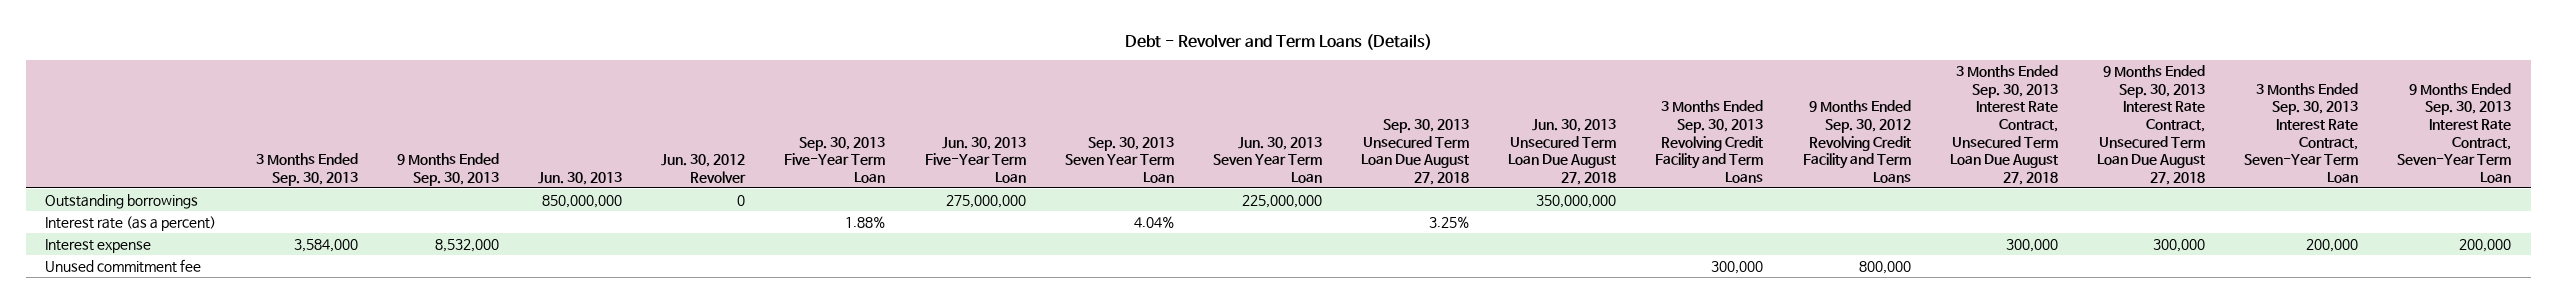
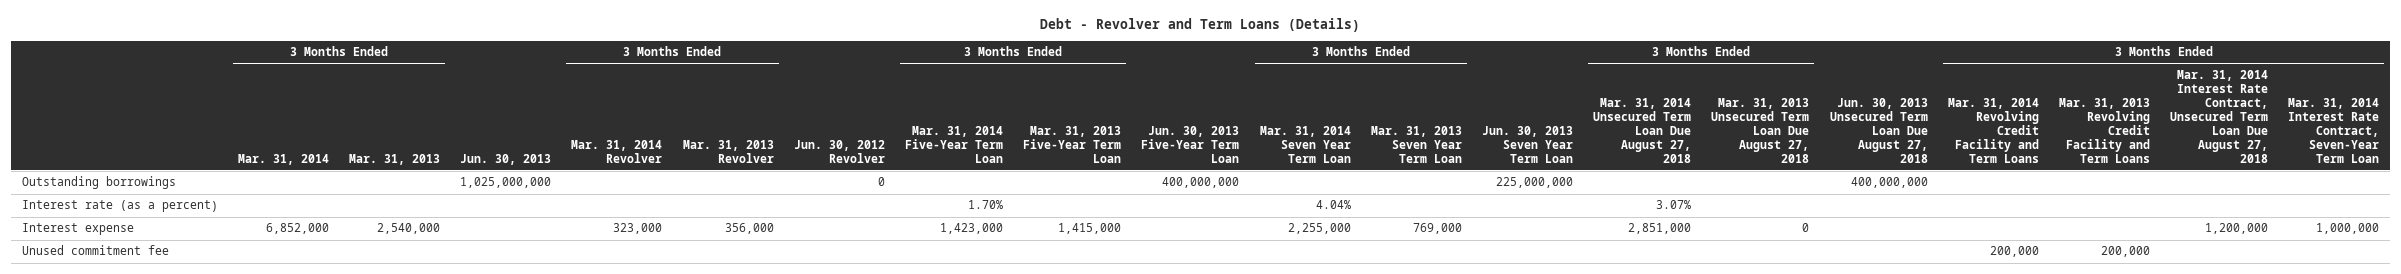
- | 3 Months Ended Sep. 30, 2013 | 9 Months Ended Sep. 30, 2013 | Jun. 30, 2013 | Jun. 30, 2012 Revolver | Sep. 30, 2013 Five-Year Term Loan | Jun. 30, 2013 Five-Year Term Loan | Sep. 30, 2013 Seven Year Term Loan | Jun. 30, 2013 Seven Year Term Loan | Sep. 30, 2013 Unsecured Term Loan Due August 27, 2018 | Jun. 30, 2013 Unsecured Term Loan Due August 27, 2018 | 3 Months Ended Sep. 30, 2013 Revolving Credit Facility and Term Loans | 9 Months Ended Sep. 30, 2012 Revolving Credit Facility and Term Loans | 3 Months Ended Sep. 30, 2013 Interest Rate Contract, Unsecured Term Loan Due August 27, 2018 | 9 Months Ended Sep. 30, 2013 Interest Rate Contract, Unsecured Term Loan Due August 27, 2018 | 3 Months Ended Sep. 30, 2013 Interest Rate Contract, Seven-Year Term Loan | 9 Months Ended Sep. 30, 2013 Interest Rate Contract, Seven-Year Term Loan
+ | 3 Months Ended Mar. 31, 2014 | 3 Months Ended Mar. 31, 2013 | Jun. 30, 2013 | 3 Months Ended Mar. 31, 2014 Revolver | 3 Months Ended Mar. 31, 2013 Revolver | Jun. 30, 2012 Revolver | 3 Months Ended Mar. 31, 2014 Five-Year Term Loan | 3 Months Ended Mar. 31, 2013 Five-Year Term Loan | Jun. 30, 2013 Five-Year Term Loan | 3 Months Ended Mar. 31, 2014 Seven Year Term Loan | 3 Months Ended Mar. 31, 2013 Seven Year Term Loan | Jun. 30, 2013 Seven Year Term Loan | 3 Months Ended Mar. 31, 2014 Unsecured Term Loan Due August 27, 2018 | 3 Months Ended Mar. 31, 2013 Unsecured Term Loan Due August 27, 2018 | Jun. 30, 2013 Unsecured Term Loan Due August 27, 2018 | 3 Months Ended Mar. 31, 2014 Revolving Credit Facility and Term Loans | 3 Months Ended Mar. 31, 2013 Revolving Credit Facility and Term Loans | 3 Months Ended Mar. 31, 2014 Interest Rate Contract, Unsecured Term Loan Due August 27, 2018 | 3 Months Ended Mar. 31, 2014 Interest Rate Contract, Seven-Year Term Loan
- Outstanding borrowings | | | 850,000,000 | 0 | | 275,000,000 | | 225,000,000 | | 350,000,000 | | | | | |
+ Outstanding borrowings | | | 1,025,000,000 | | | 0 | | | 400,000,000 | | | 225,000,000 | | | 400,000,000 | | | |

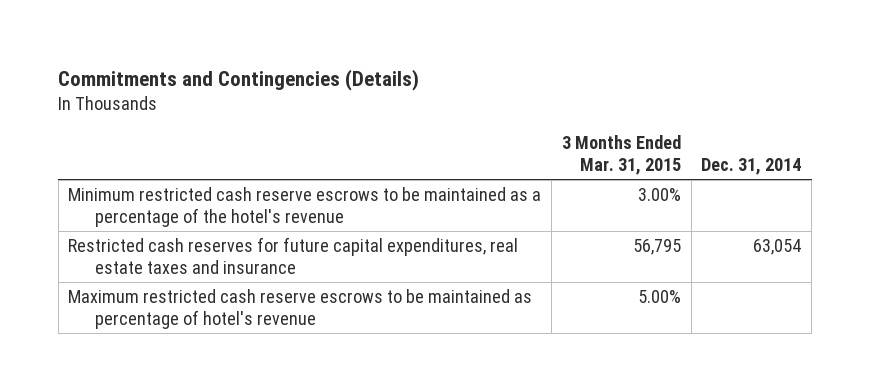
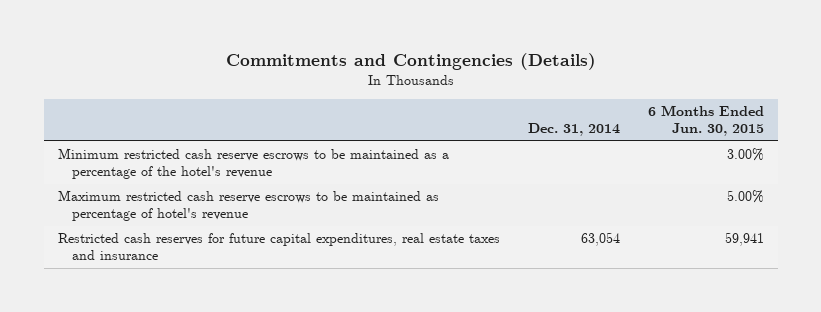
- | 3 Months Ended Mar. 31, 2015 | Dec. 31, 2014
+ | Dec. 31, 2014 | 6 Months Ended Jun. 30, 2015
moved down: Restricted cash reserves for future capital expenditures, real estate taxes and insurance | 63,054 | 59,941

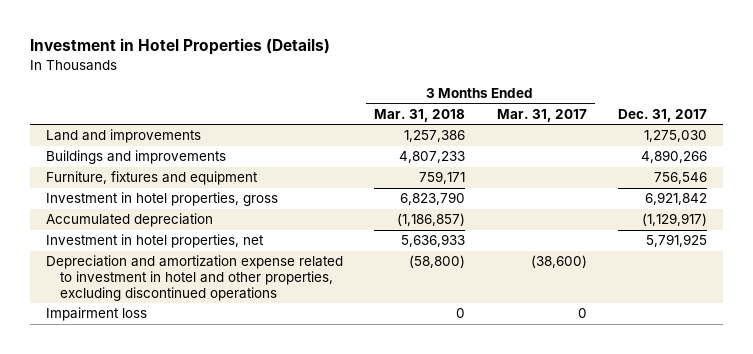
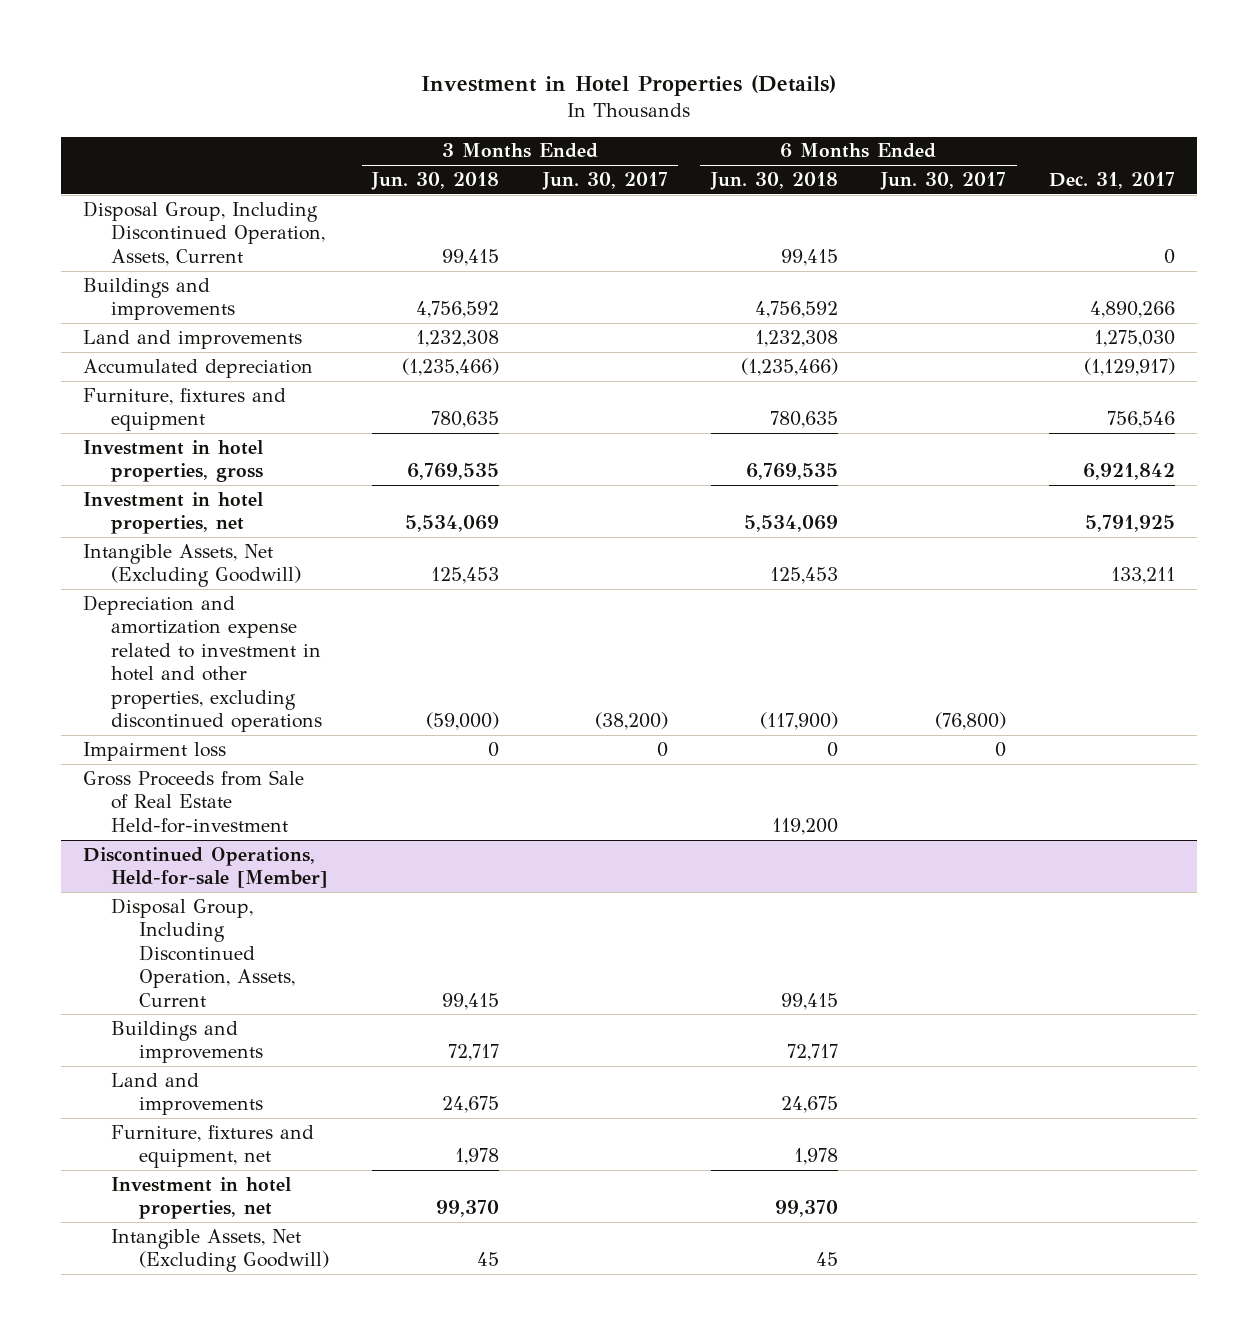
- | 3 Months Ended Mar. 31, 2018 | 3 Months Ended Mar. 31, 2017 | Dec. 31, 2017
+ | 3 Months Ended Jun. 30, 2018 | 3 Months Ended Jun. 30, 2017 | 6 Months Ended Jun. 30, 2018 | 6 Months Ended Jun. 30, 2017 | Dec. 31, 2017
+ Disposal Group, Including Discontinued Operation, Assets, Current | 99,415 | | 99,415 | | 0
moved down: Land and improvements | 1,232,308 | | 1,232,308 | | 1,275,030
moved up: Accumulated depreciation | (1,235,466) | | (1,235,466) | | (1,129,917)
+ Intangible Assets, Net (Excluding Goodwill) | 125,453 | | 125,453 | | 133,211
+ Gross Proceeds from Sale of Real Estate Held-for-investment | | | 119,200 | |
+ Discontinued Operations, Held-for-sale [Member]
+ Disposal Group, Including Discontinued Operation, Assets, Current | 99,415 | | 99,415 | |
+ Buildings and improvements | 72,717 | | 72,717 | |
+ Land and improvements | 24,675 | | 24,675 | |
+ Furniture, fixtures and equipment, net | 1,978 | | 1,978 | |
+ Investment in hotel properties, net | 99,370 | | 99,370 | |
+ Intangible Assets, Net (Excluding Goodwill) | 45 | | 45 | |

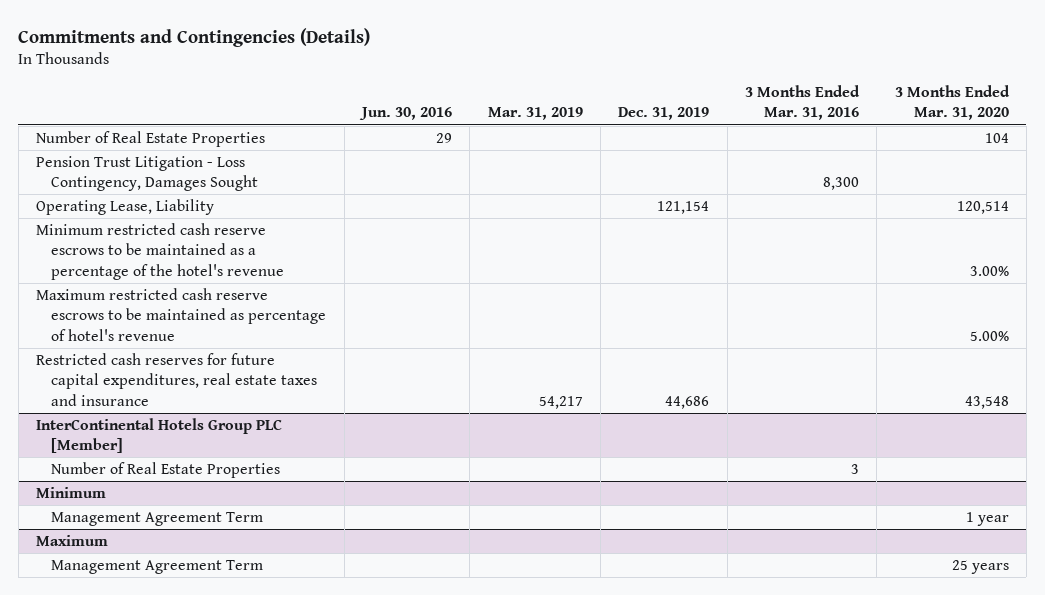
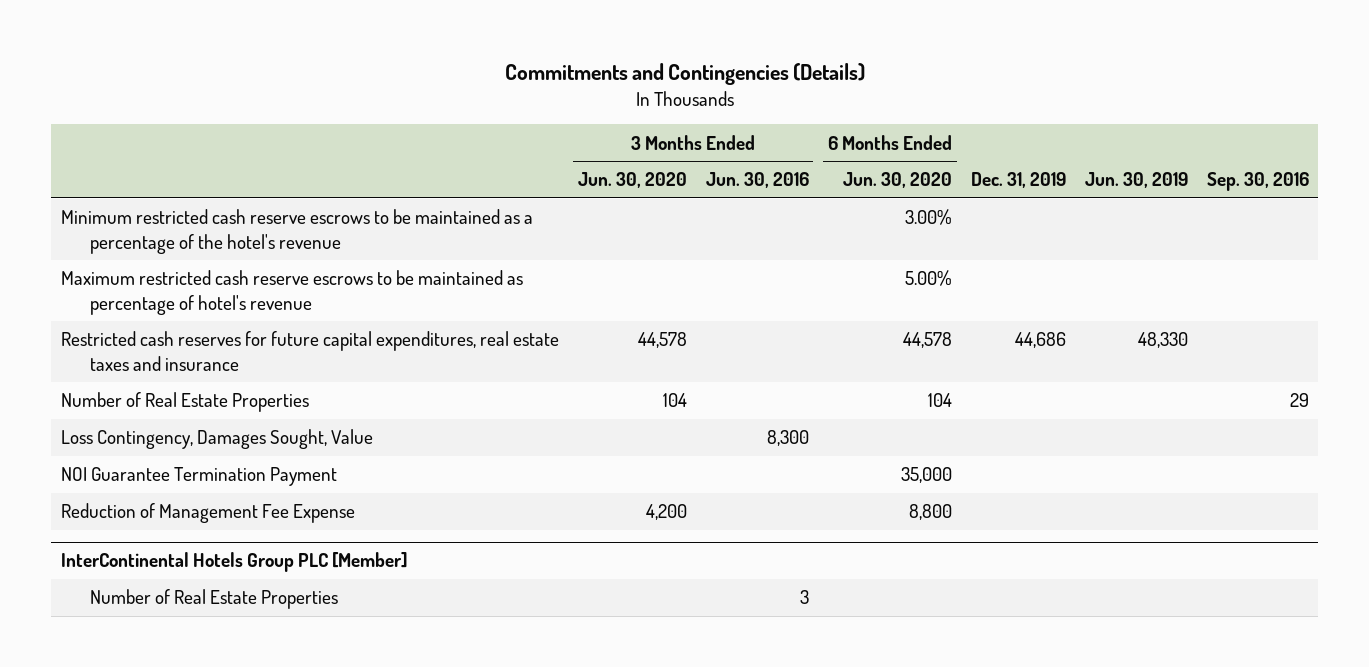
- | Jun. 30, 2016 | Mar. 31, 2019 | Dec. 31, 2019 | 3 Months Ended Mar. 31, 2016 | 3 Months Ended Mar. 31, 2020
+ | 3 Months Ended Jun. 30, 2020 | 3 Months Ended Jun. 30, 2016 | 6 Months Ended Jun. 30, 2020 | Dec. 31, 2019 | Jun. 30, 2019 | Sep. 30, 2016
- Pension Trust Litigation - Loss Contingency, Damages Sought | | | | 8,300 |
- Operating Lease, Liability | | | 121,154 | | 120,514
moved down: Number of Real Estate Properties | 104 | | 104 | | | 29
+ Loss Contingency, Damages Sought, Value | | 8,300 | | | |
+ NOI Guarantee Termination Payment | | | 35,000 | | |
+ Reduction of Management Fee Expense | 4,200 | | 8,800 | | |
- Minimum
- Management Agreement Term | | | | | 1 year
- Maximum
- Management Agreement Term | | | | | 25 years

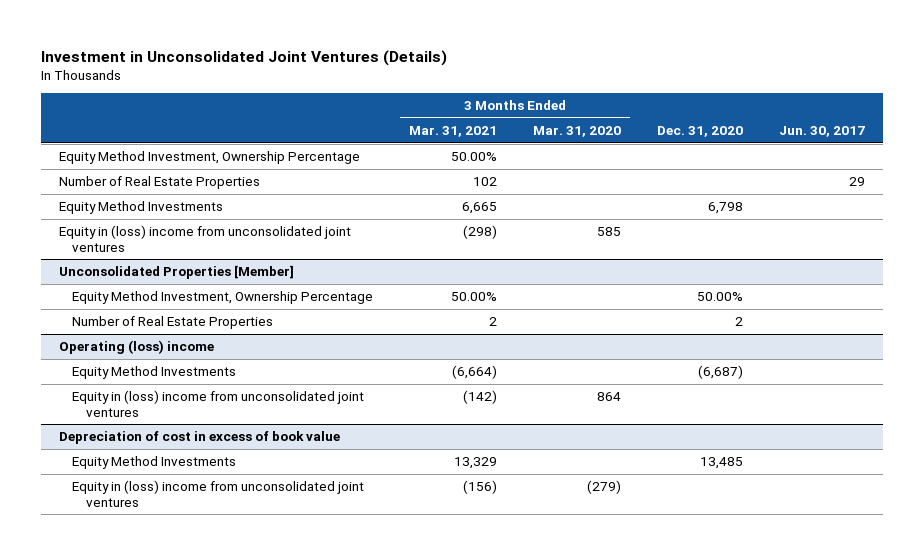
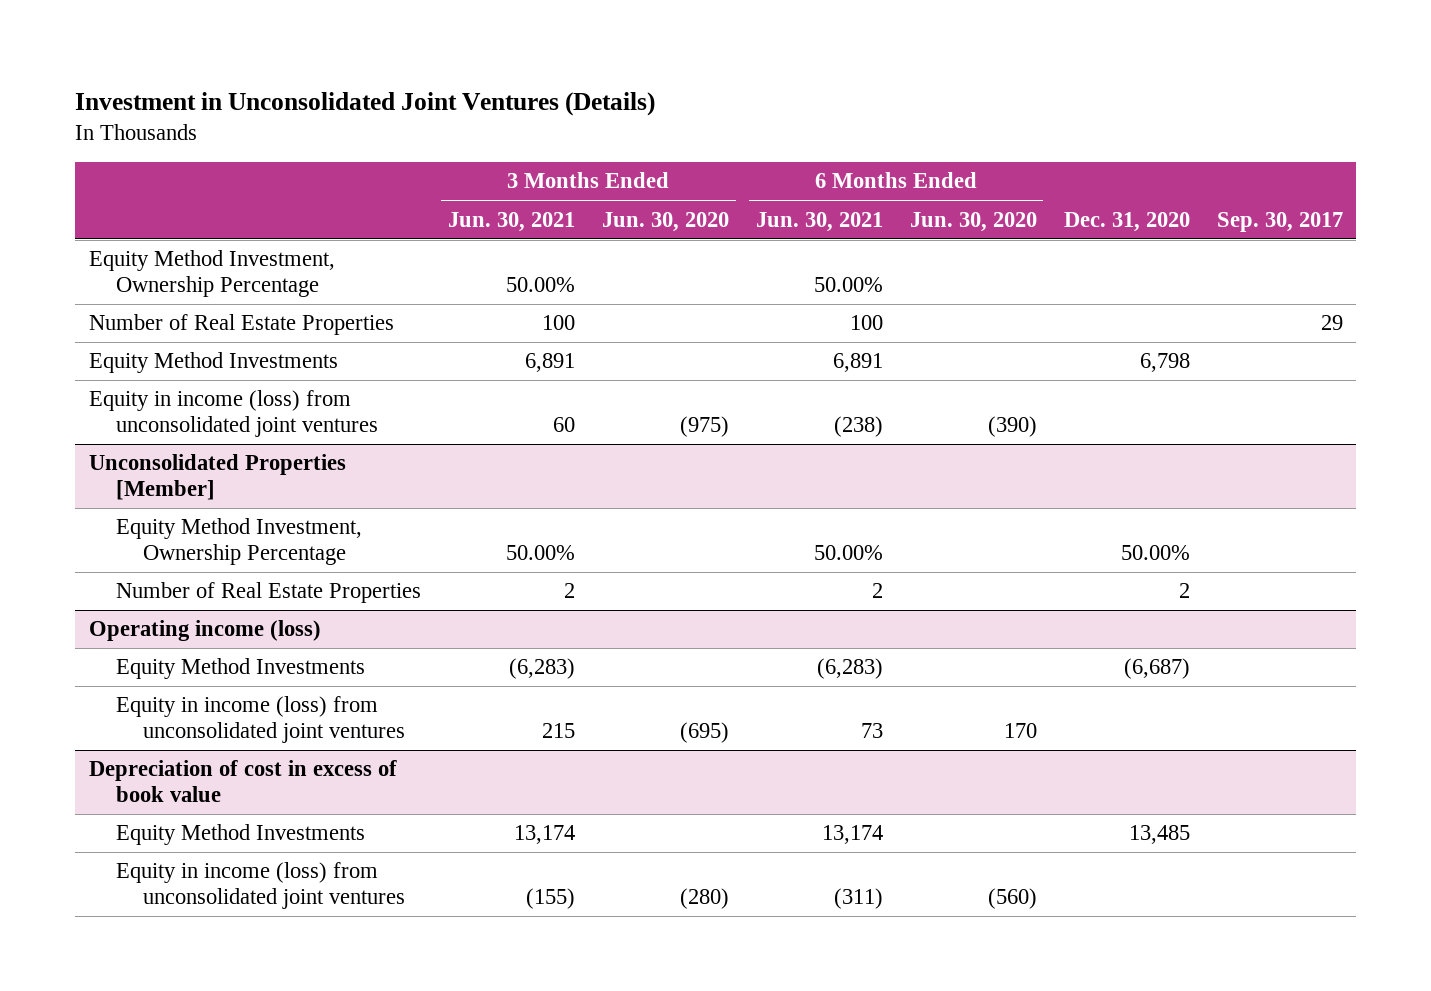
- | 3 Months Ended Mar. 31, 2021 | 3 Months Ended Mar. 31, 2020 | Dec. 31, 2020 | Jun. 30, 2017
+ | 3 Months Ended Jun. 30, 2021 | 3 Months Ended Jun. 30, 2020 | 6 Months Ended Jun. 30, 2021 | 6 Months Ended Jun. 30, 2020 | Dec. 31, 2020 | Sep. 30, 2017
- Equity in (loss) income from unconsolidated joint ventures | (298) | 585 | |
+ Equity in income (loss) from unconsolidated joint ventures | 60 | (975) | (238) | (390) | |
- Operating (loss) income
+ Operating income (loss)
- Equity in (loss) income from unconsolidated joint ventures | (142) | 864 | |
+ Equity in income (loss) from unconsolidated joint ventures | 215 | (695) | 73 | 170 | |
@ Depreciation of cost in excess of book value
- Equity in (loss) income from unconsolidated joint ventures | (156) | (279) | |
+ Equity in income (loss) from unconsolidated joint ventures | (155) | (280) | (311) | (560) | |

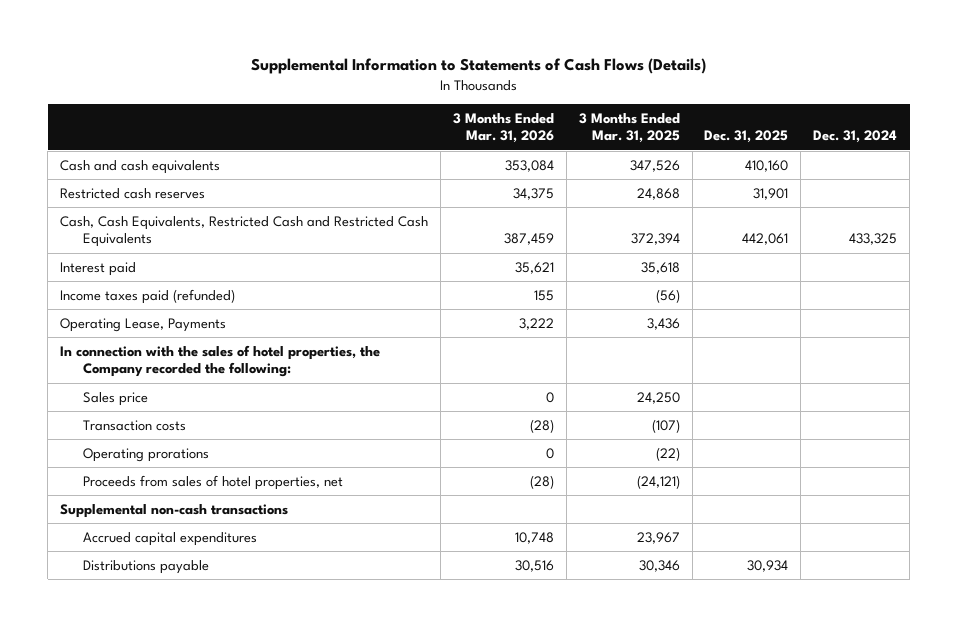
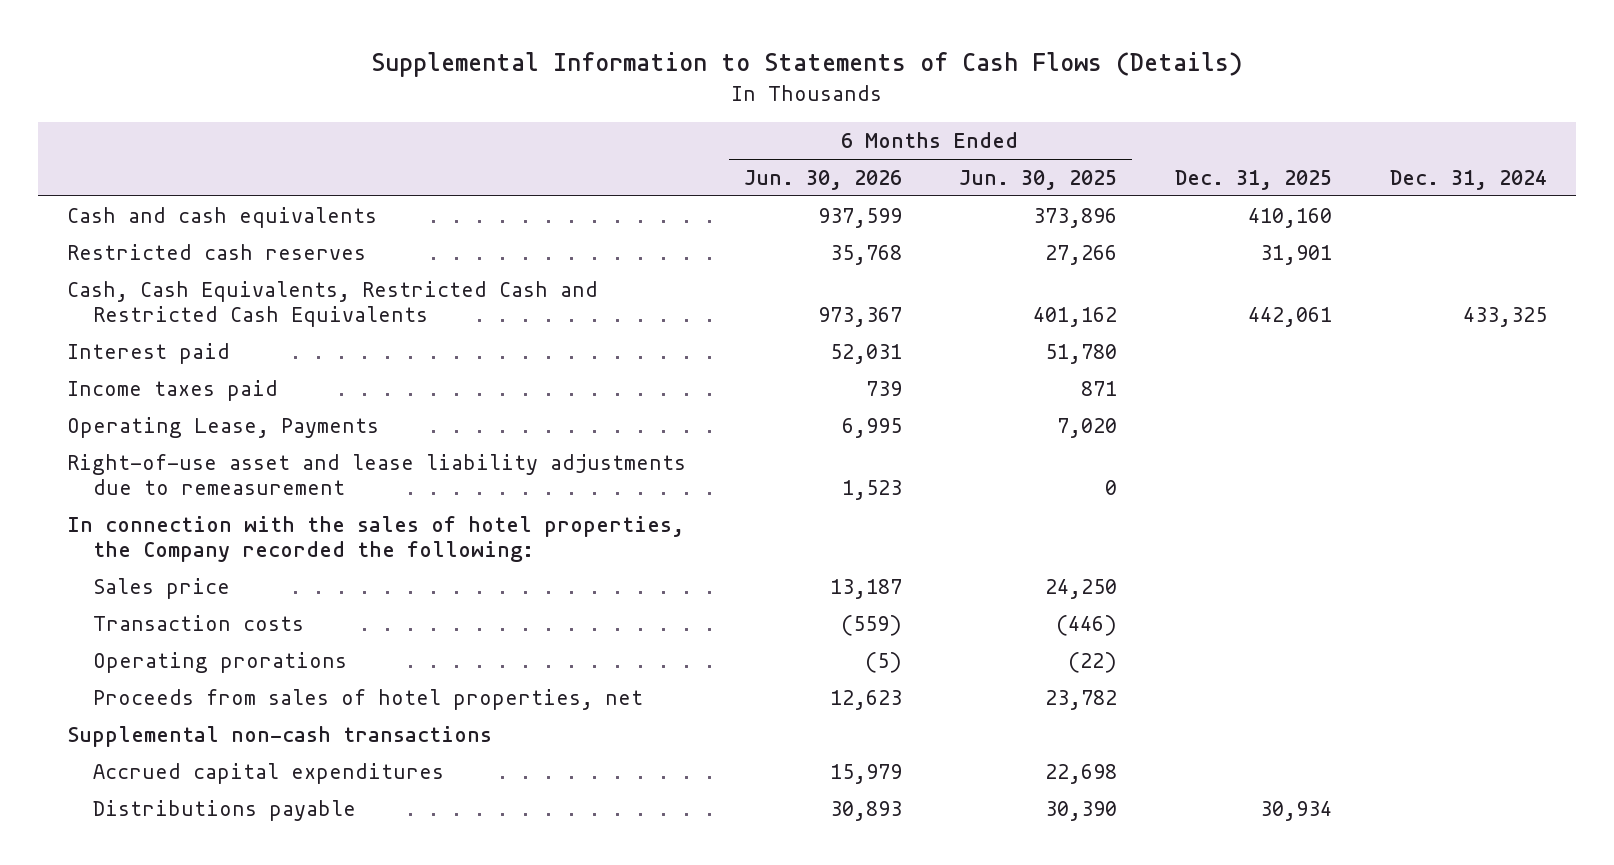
- | 3 Months Ended Mar. 31, 2026 | 3 Months Ended Mar. 31, 2025 | Dec. 31, 2025 | Dec. 31, 2024
+ | 6 Months Ended Jun. 30, 2026 | 6 Months Ended Jun. 30, 2025 | Dec. 31, 2025 | Dec. 31, 2024
- Income taxes paid (refunded) | 155 | (56) | |
+ Income taxes paid | 739 | 871 | |
+ Right-of-use asset and lease liability adjustments due to remeasurement | 1,523 | 0 | |

